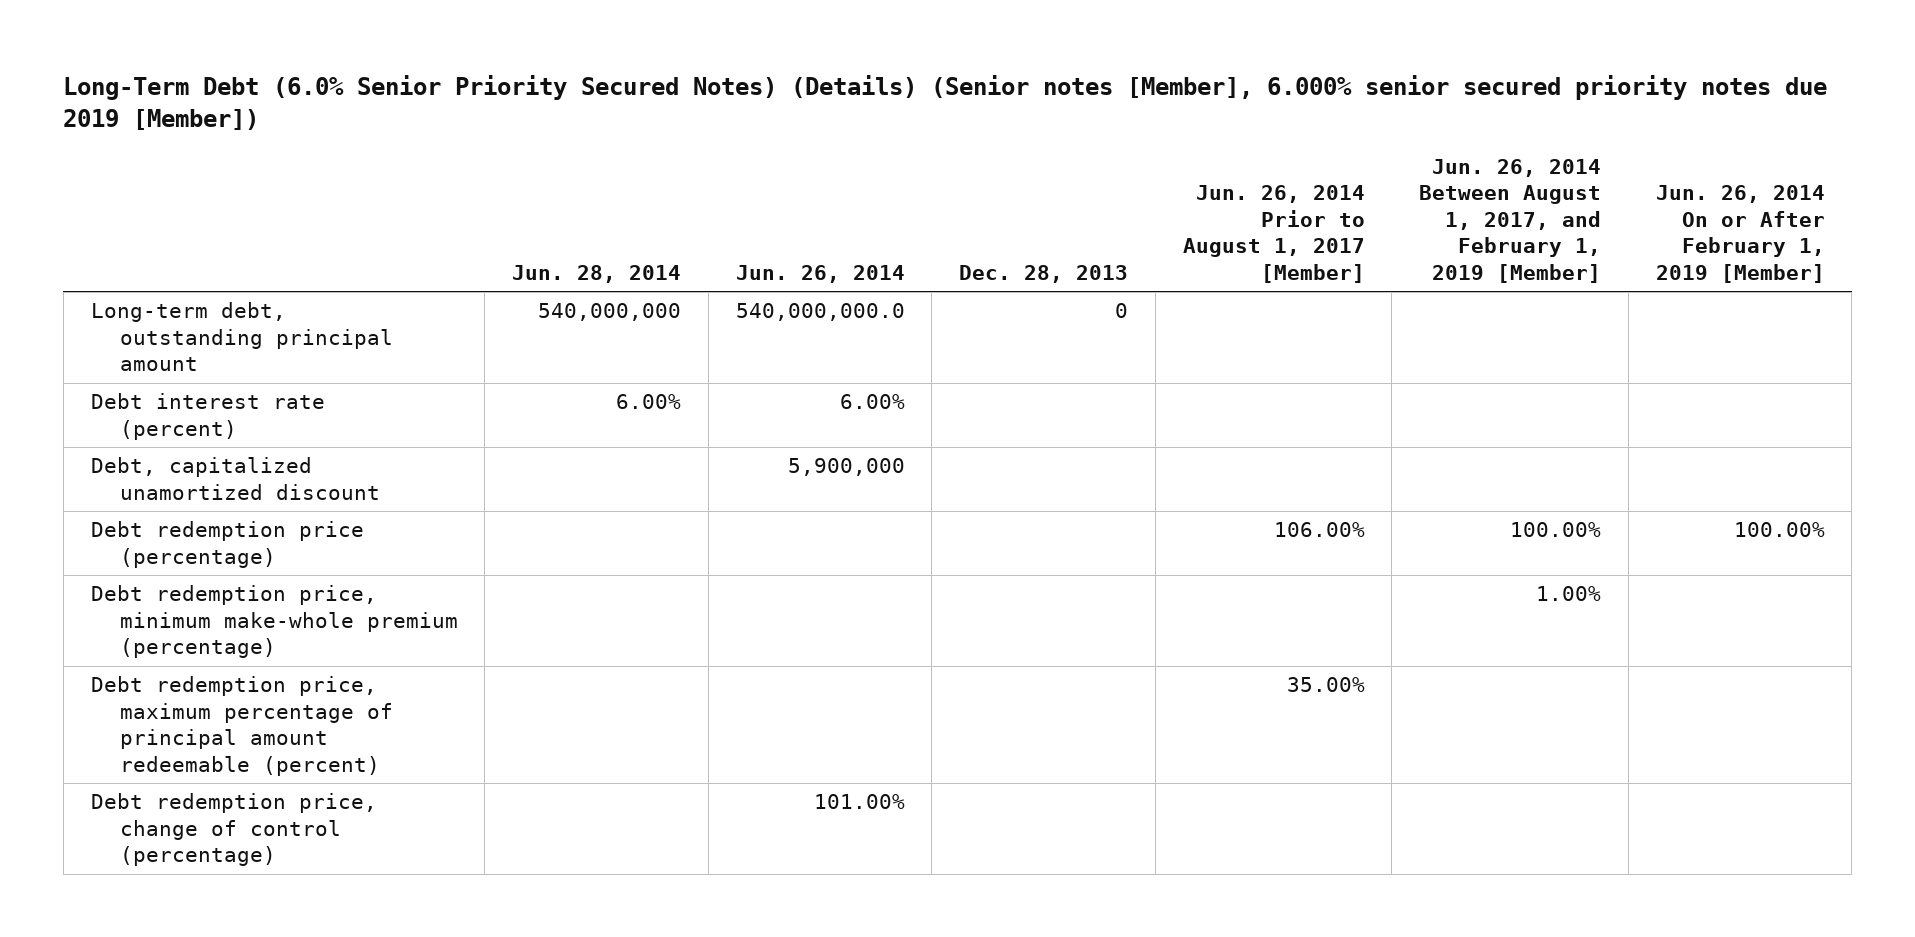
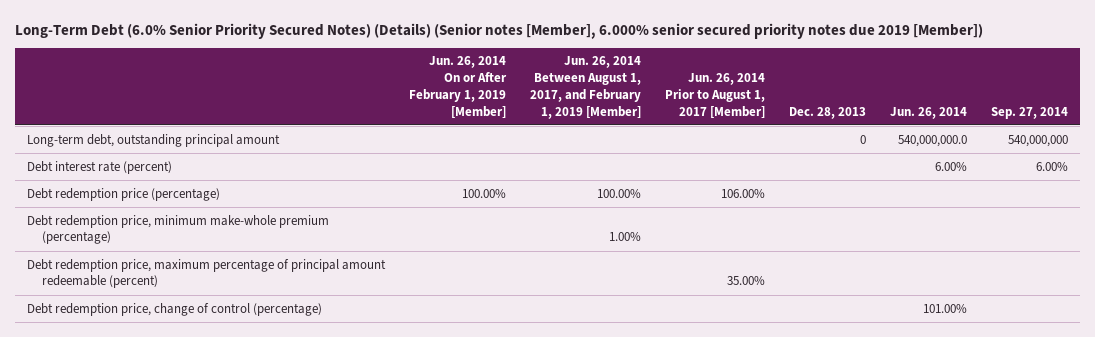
- | Jun. 28, 2014 | Jun. 26, 2014 | Dec. 28, 2013 | Jun. 26, 2014 Prior to August 1, 2017 [Member] | Jun. 26, 2014 Between August 1, 2017, and February 1, 2019 [Member] | Jun. 26, 2014 On or After February 1, 2019 [Member]
+ | Jun. 26, 2014 On or After February 1, 2019 [Member] | Jun. 26, 2014 Between August 1, 2017, and February 1, 2019 [Member] | Jun. 26, 2014 Prior to August 1, 2017 [Member] | Dec. 28, 2013 | Jun. 26, 2014 | Sep. 27, 2014
- Debt, capitalized unamortized discount | | 5,900,000 | | | |

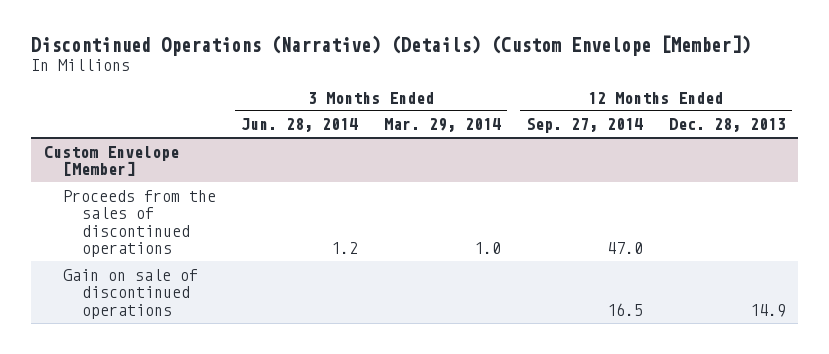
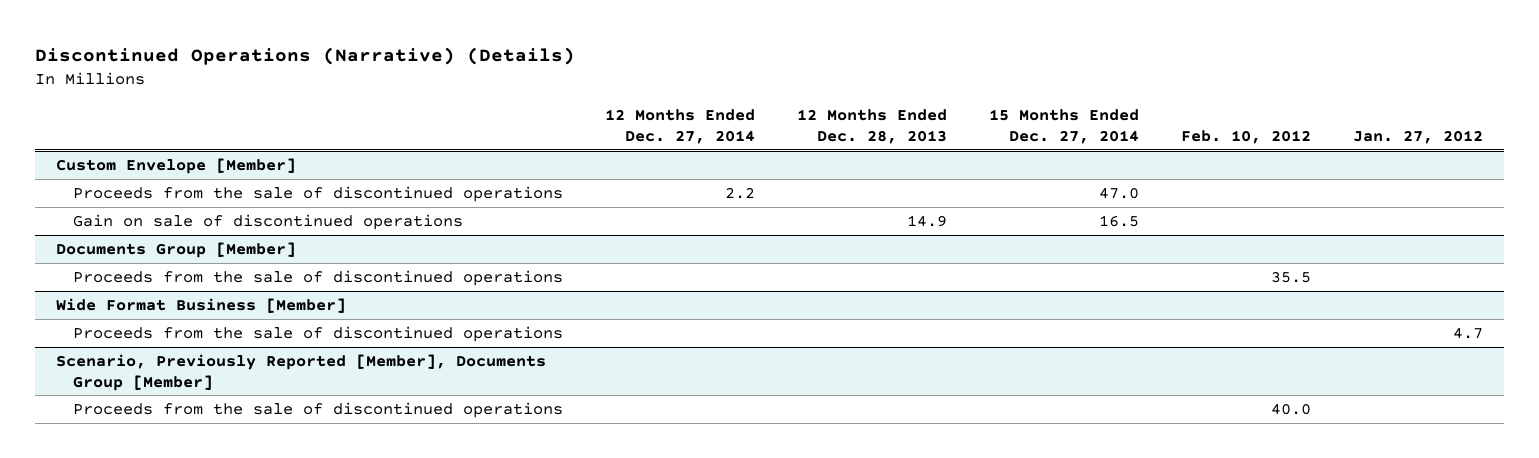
- Discontinued Operations (Narrative) (Details) (Custom Envelope [Member])
+ Discontinued Operations (Narrative) (Details)
- | 3 Months Ended Jun. 28, 2014 | 3 Months Ended Mar. 29, 2014 | 12 Months Ended Sep. 27, 2014 | 12 Months Ended Dec. 28, 2013
+ | 12 Months Ended Dec. 27, 2014 | 12 Months Ended Dec. 28, 2013 | 15 Months Ended Dec. 27, 2014 | Feb. 10, 2012 | Jan. 27, 2012
@ Custom Envelope [Member]
- Proceeds from the sales of discontinued operations | 1.2 | 1.0 | 47.0 |
+ Proceeds from the sale of discontinued operations | 2.2 | | 47.0 | |
+ Documents Group [Member]
+ Proceeds from the sale of discontinued operations | | | | 35.5 |
+ Wide Format Business [Member]
+ Proceeds from the sale of discontinued operations | | | | | 4.7
+ Scenario, Previously Reported [Member], Documents Group [Member]
+ Proceeds from the sale of discontinued operations | | | | 40.0 |

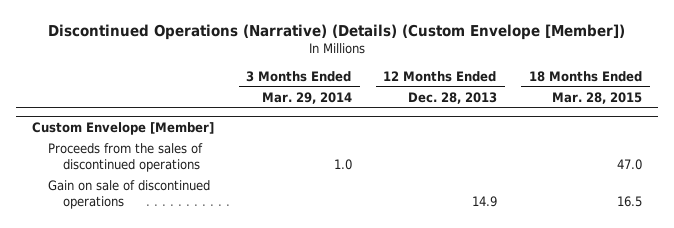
- Discontinued Operations (Narrative) (Details)
+ Discontinued Operations (Narrative) (Details) (Custom Envelope [Member])
- | 12 Months Ended Dec. 27, 2014 | 12 Months Ended Dec. 28, 2013 | 15 Months Ended Dec. 27, 2014 | Feb. 10, 2012 | Jan. 27, 2012
+ | 3 Months Ended Mar. 29, 2014 | 12 Months Ended Dec. 28, 2013 | 18 Months Ended Mar. 28, 2015
@ Custom Envelope [Member]
- Proceeds from the sale of discontinued operations | 2.2 | | 47.0 | |
+ Proceeds from the sales of discontinued operations | 1.0 | | 47.0
- Documents Group [Member]
- Proceeds from the sale of discontinued operations | | | | 35.5 |
- Wide Format Business [Member]
- Proceeds from the sale of discontinued operations | | | | | 4.7
- Scenario, Previously Reported [Member], Documents Group [Member]
- Proceeds from the sale of discontinued operations | | | | 40.0 |

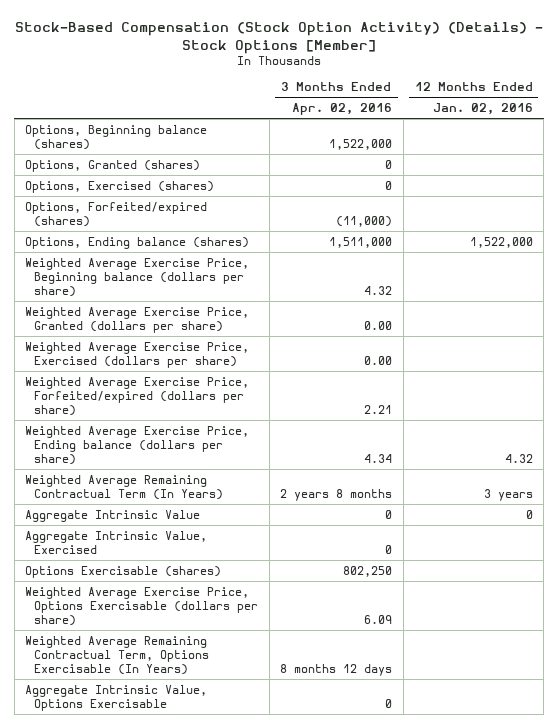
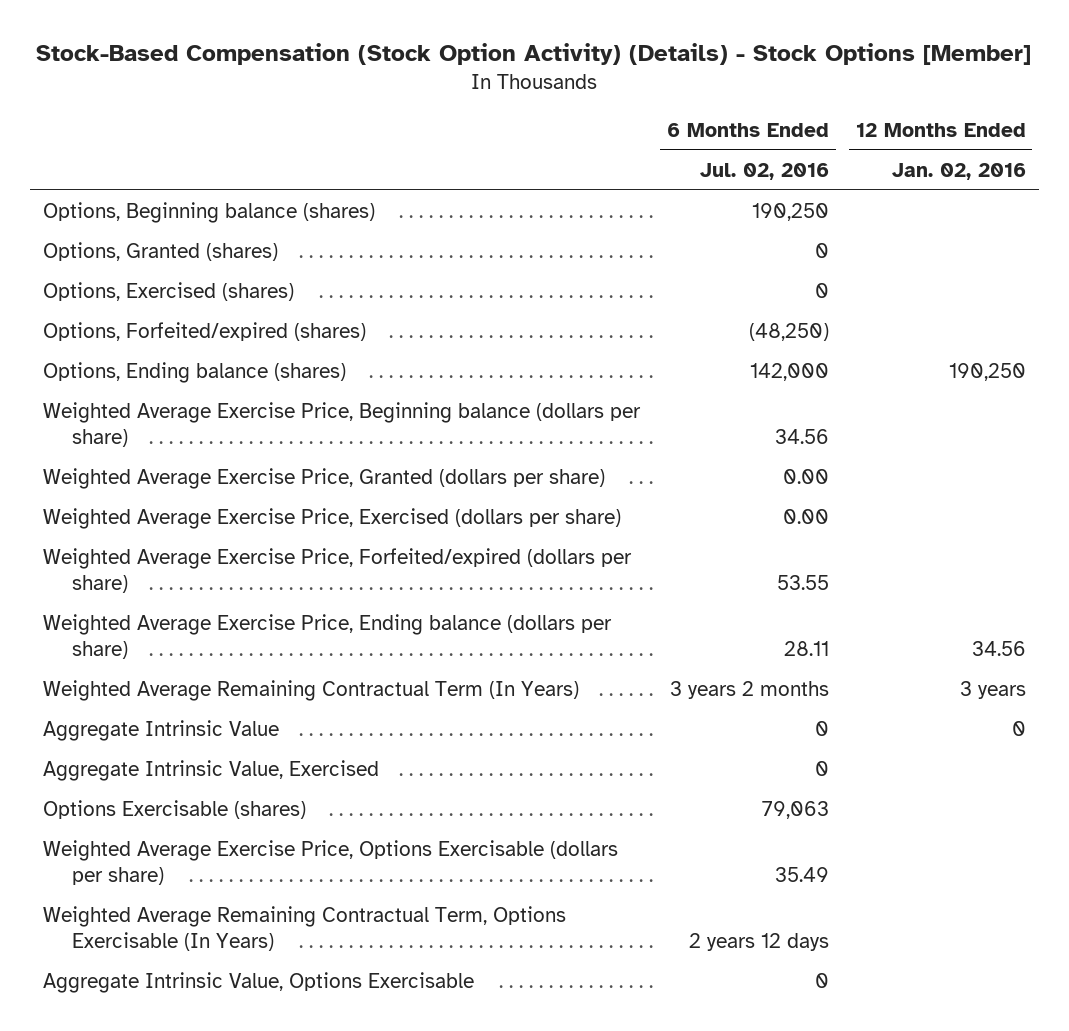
- | 3 Months Ended Apr. 02, 2016 | 12 Months Ended Jan. 02, 2016
+ | 6 Months Ended Jul. 02, 2016 | 12 Months Ended Jan. 02, 2016
- Options, Ending balance (shares) | 1,511,000 | 1,522,000
+ Options, Ending balance (shares) | 142,000 | 190,250
- Weighted Average Exercise Price, Ending balance (dollars per share) | 4.34 | 4.32
+ Weighted Average Exercise Price, Ending balance (dollars per share) | 28.11 | 34.56

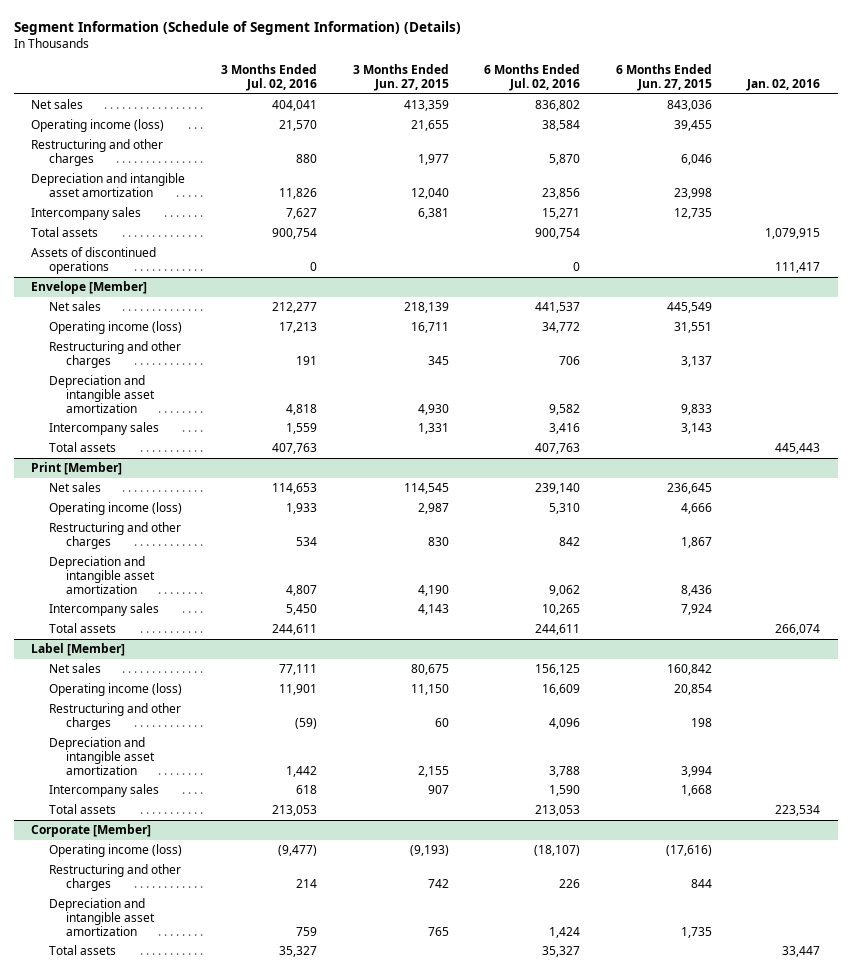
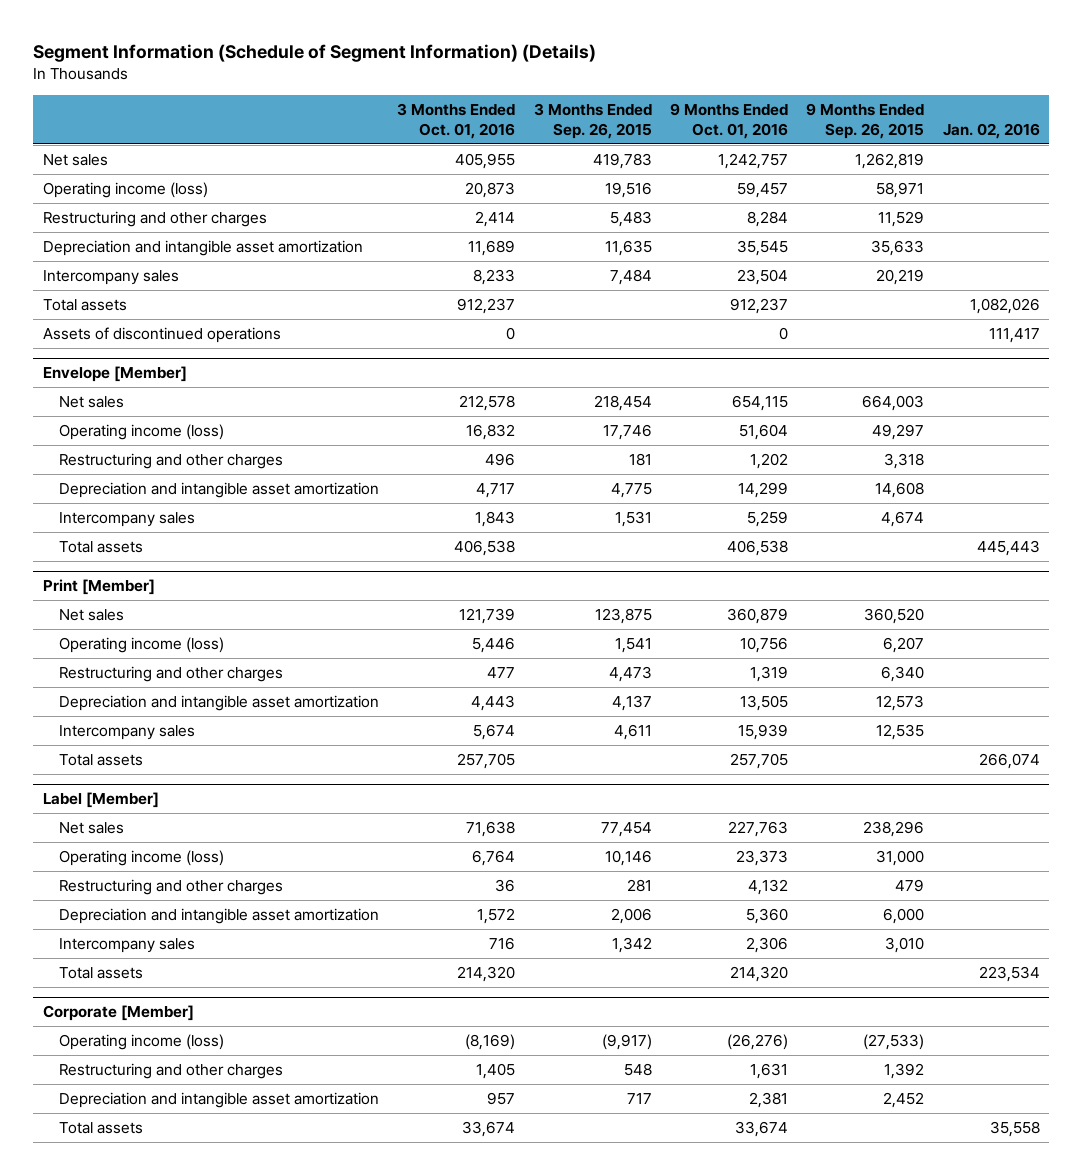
- | 3 Months Ended Jul. 02, 2016 | 3 Months Ended Jun. 27, 2015 | 6 Months Ended Jul. 02, 2016 | 6 Months Ended Jun. 27, 2015 | Jan. 02, 2016
+ | 3 Months Ended Oct. 01, 2016 | 3 Months Ended Sep. 26, 2015 | 9 Months Ended Oct. 01, 2016 | 9 Months Ended Sep. 26, 2015 | Jan. 02, 2016
- Total assets | 900,754 | | 900,754 | | 1,079,915
+ Total assets | 912,237 | | 912,237 | | 1,082,026
@ Corporate [Member]
- Total assets | 35,327 | | 35,327 | | 33,447
+ Total assets | 33,674 | | 33,674 | | 35,558

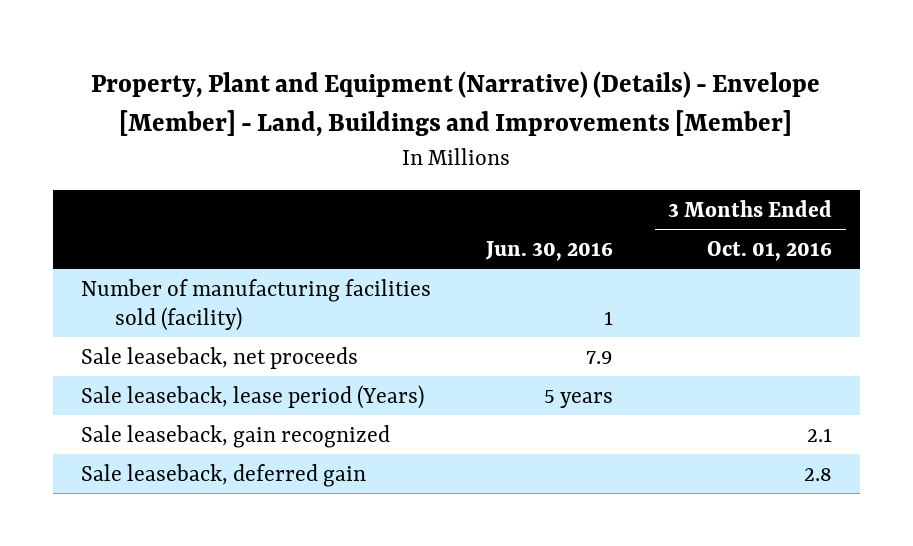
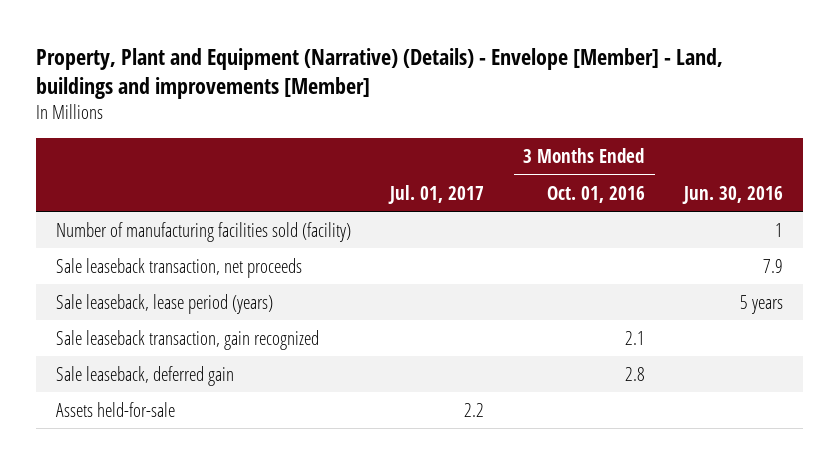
- Property, Plant and Equipment (Narrative) (Details) - Envelope [Member] - Land, Buildings and Improvements [Member]
+ Property, Plant and Equipment (Narrative) (Details) - Envelope [Member] - Land, buildings and improvements [Member]
- | Jun. 30, 2016 | 3 Months Ended Oct. 01, 2016
+ | Jul. 01, 2017 | 3 Months Ended Oct. 01, 2016 | Jun. 30, 2016
- Sale leaseback, net proceeds | 7.9 |
- Sale leaseback, lease period (Years) | 5 years |
- Sale leaseback, gain recognized | | 2.1
+ Sale leaseback transaction, net proceeds | | | 7.9
+ Sale leaseback, lease period (years) | | | 5 years
+ Sale leaseback transaction, gain recognized | | 2.1 |
+ Assets held-for-sale | 2.2 | |

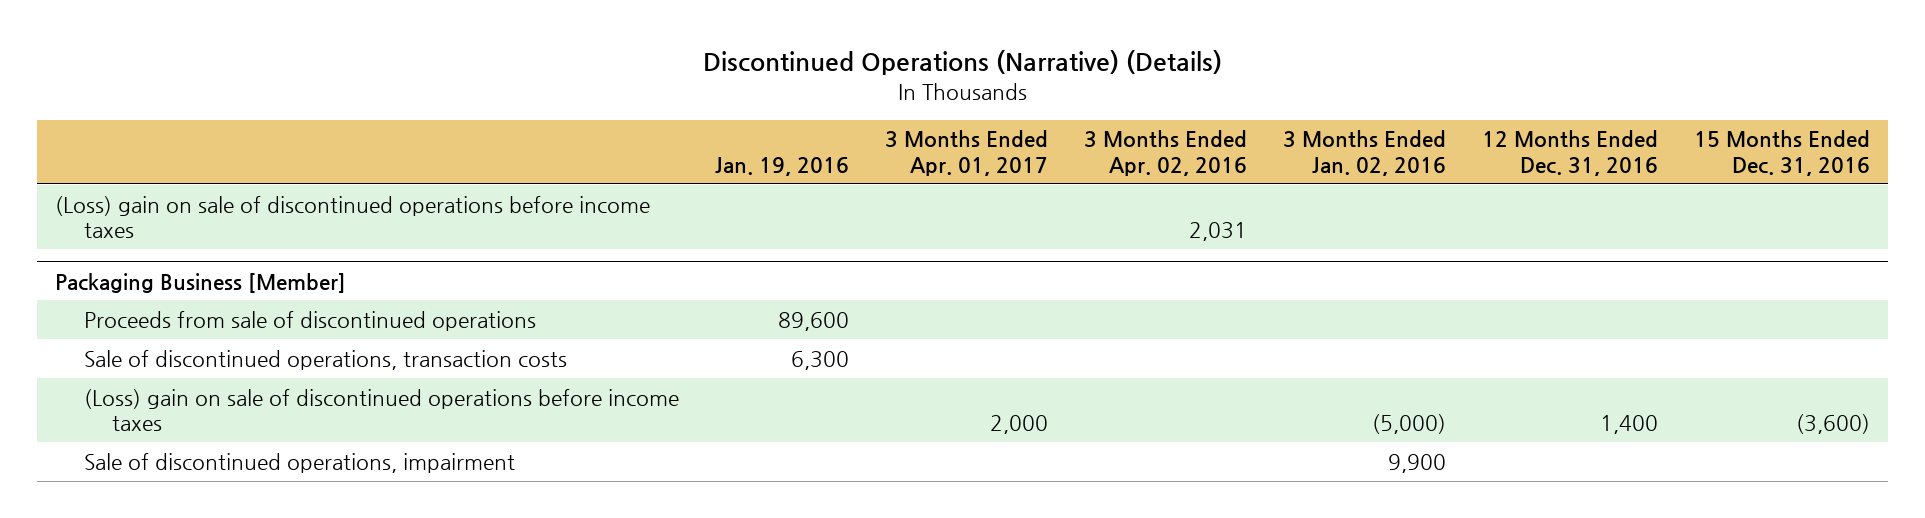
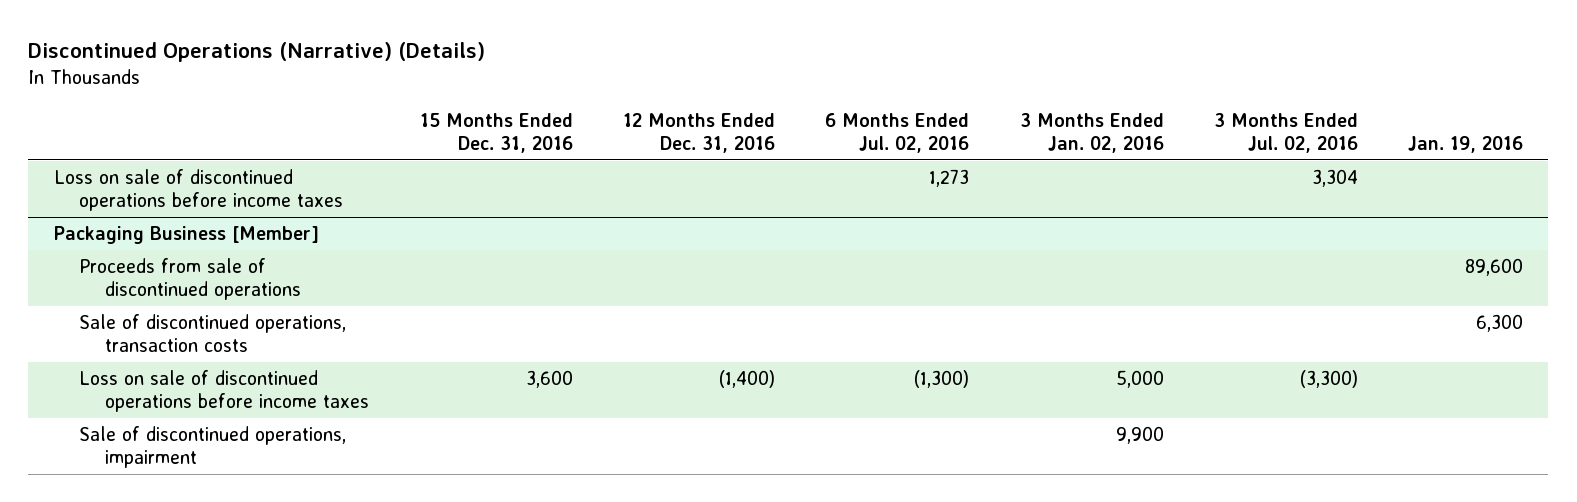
- | Jan. 19, 2016 | 3 Months Ended Apr. 01, 2017 | 3 Months Ended Apr. 02, 2016 | 3 Months Ended Jan. 02, 2016 | 12 Months Ended Dec. 31, 2016 | 15 Months Ended Dec. 31, 2016
+ | 15 Months Ended Dec. 31, 2016 | 12 Months Ended Dec. 31, 2016 | 6 Months Ended Jul. 02, 2016 | 3 Months Ended Jan. 02, 2016 | 3 Months Ended Jul. 02, 2016 | Jan. 19, 2016
- (Loss) gain on sale of discontinued operations before income taxes | | | 2,031 | | |
+ Loss on sale of discontinued operations before income taxes | | | 1,273 | | 3,304 |
@ Packaging Business [Member]
- (Loss) gain on sale of discontinued operations before income taxes | | 2,000 | | (5,000) | 1,400 | (3,600)
+ Loss on sale of discontinued operations before income taxes | 3,600 | (1,400) | (1,300) | 5,000 | (3,300) |

